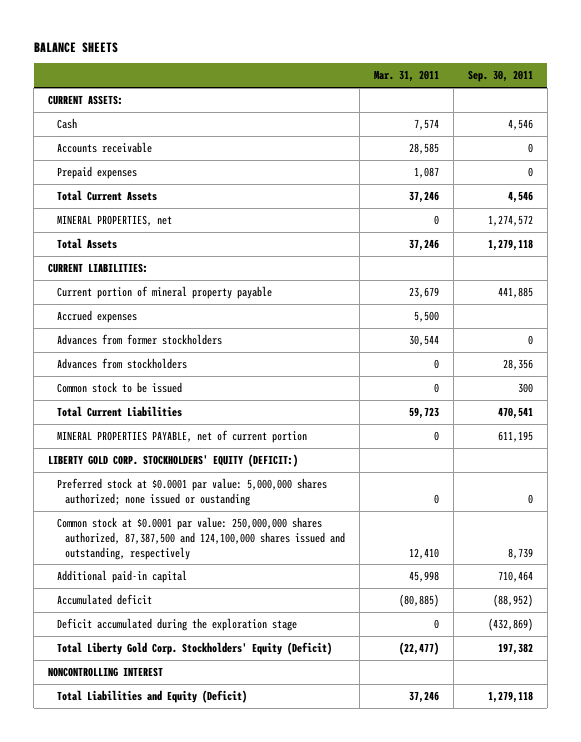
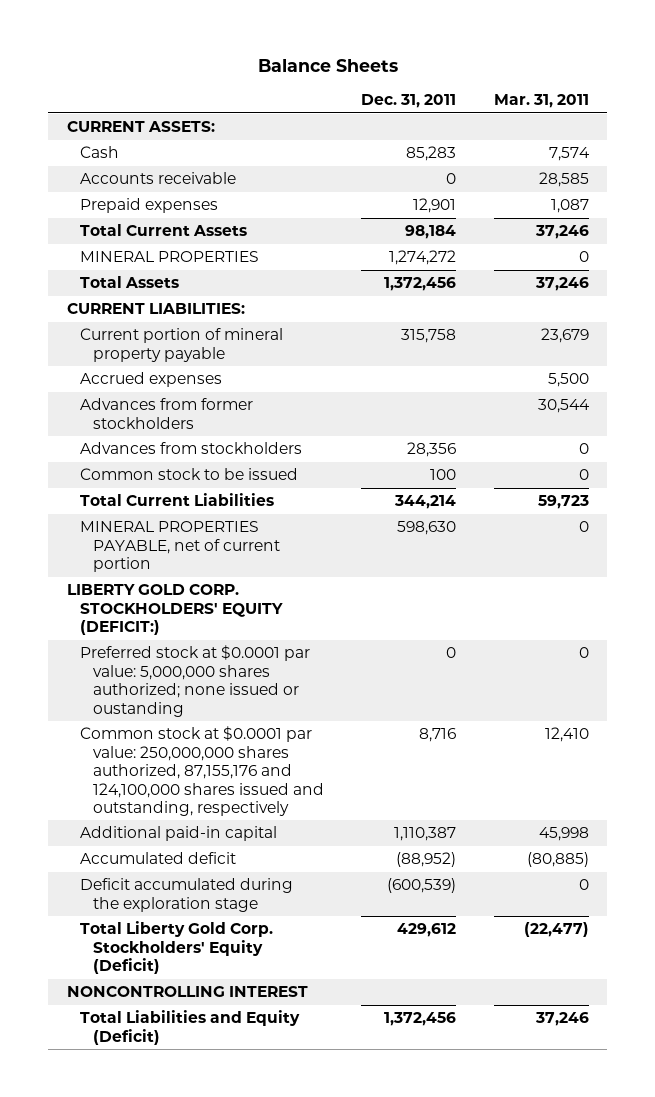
- BALANCE SHEETS
+ Balance Sheets
- | Mar. 31, 2011 | Sep. 30, 2011
+ | Dec. 31, 2011 | Mar. 31, 2011
- MINERAL PROPERTIES, net | 0 | 1,274,572
+ MINERAL PROPERTIES | 1,274,272 | 0
- Common stock at $0.0001 par value: 250,000,000 shares authorized, 87,387,500 and 124,100,000 shares issued and outstanding, respectively | 12,410 | 8,739
+ Common stock at $0.0001 par value: 250,000,000 shares authorized, 87,155,176 and 124,100,000 shares issued and outstanding, respectively | 8,716 | 12,410

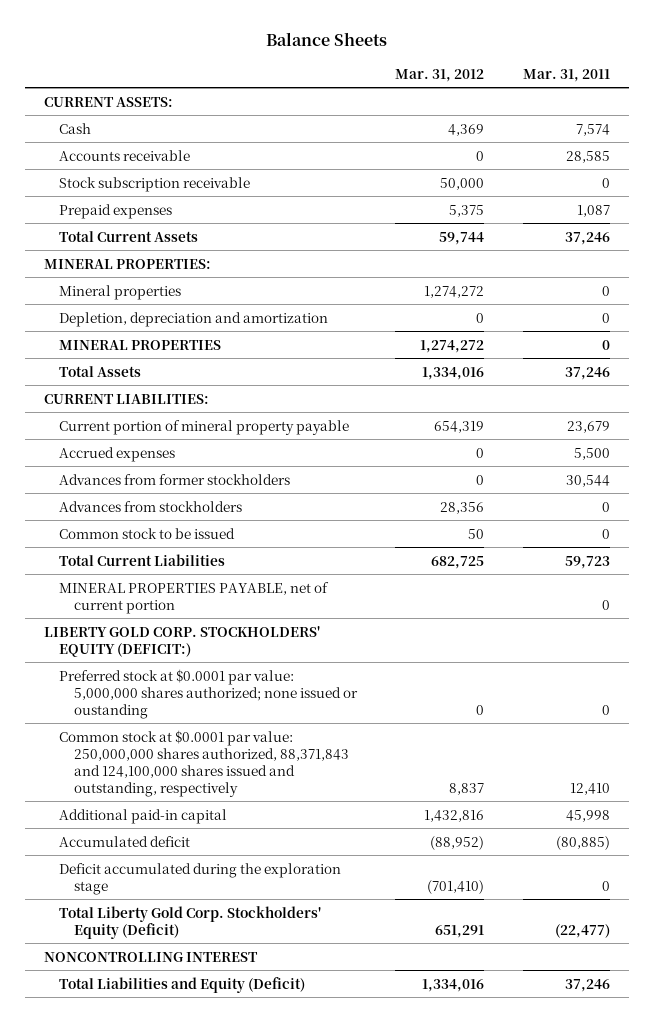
- | Dec. 31, 2011 | Mar. 31, 2011
+ | Mar. 31, 2012 | Mar. 31, 2011
+ Stock subscription receivable | 50,000 | 0
+ MINERAL PROPERTIES:
+ Mineral properties | 1,274,272 | 0
+ Depletion, depreciation and amortization | 0 | 0
- Common stock at $0.0001 par value: 250,000,000 shares authorized, 87,155,176 and 124,100,000 shares issued and outstanding, respectively | 8,716 | 12,410
+ Common stock at $0.0001 par value: 250,000,000 shares authorized, 88,371,843 and 124,100,000 shares issued and outstanding, respectively | 8,837 | 12,410

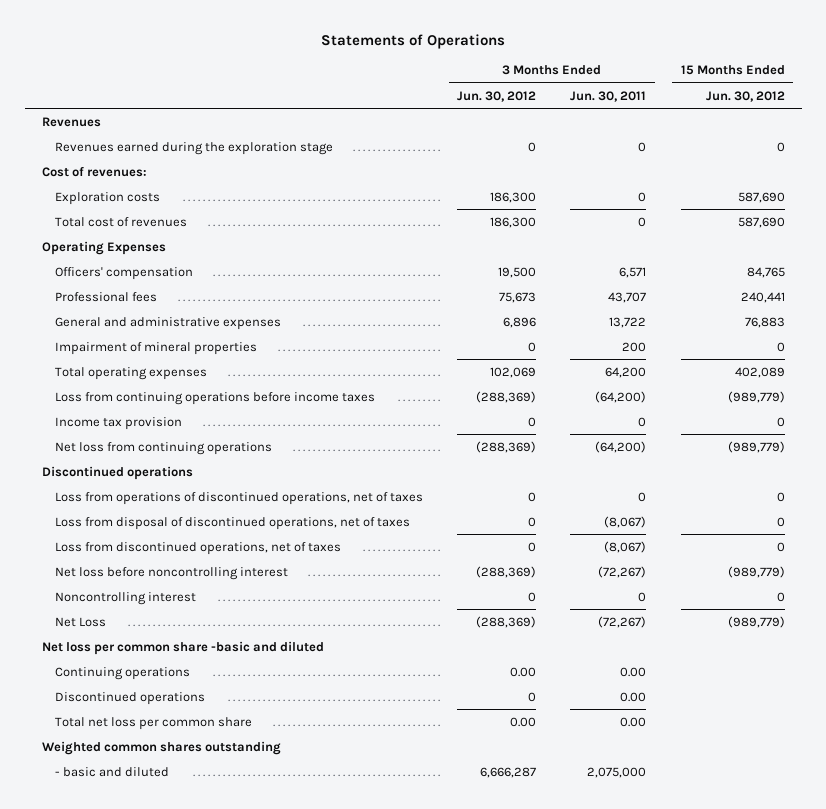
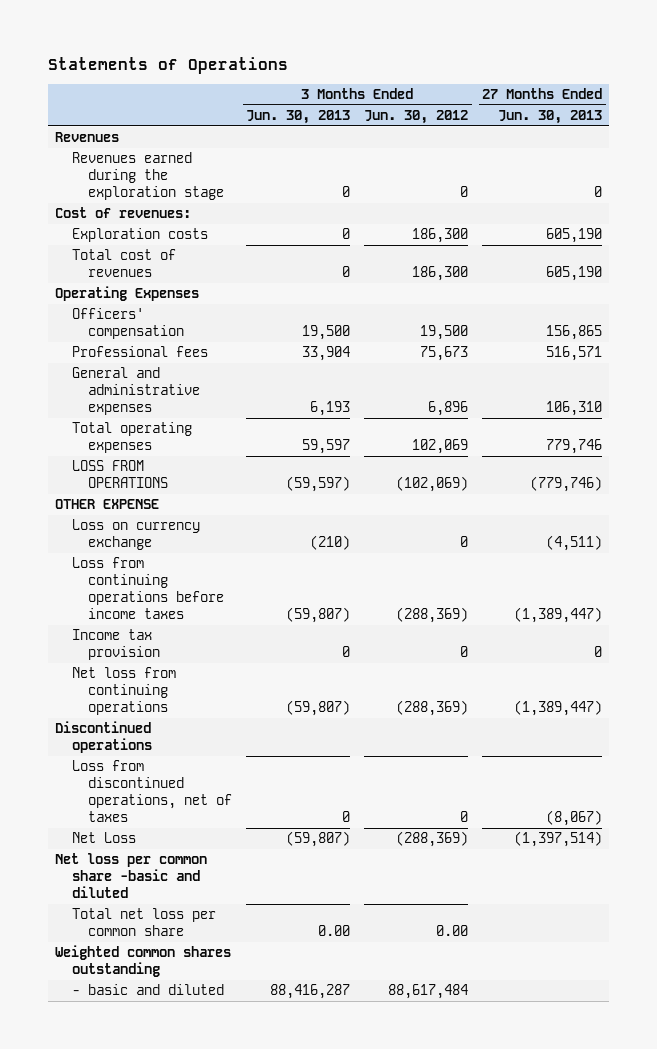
- | 3 Months Ended Jun. 30, 2012 | 3 Months Ended Jun. 30, 2011 | 15 Months Ended Jun. 30, 2012
+ | 3 Months Ended Jun. 30, 2013 | 3 Months Ended Jun. 30, 2012 | 27 Months Ended Jun. 30, 2013
- Impairment of mineral properties | 0 | 200 | 0
+ LOSS FROM OPERATIONS | (59,597) | (102,069) | (779,746)
+ OTHER EXPENSE
+ Loss on currency exchange | (210) | 0 | (4,511)
- Loss from operations of discontinued operations, net of taxes | 0 | 0 | 0
- Loss from disposal of discontinued operations, net of taxes | 0 | (8,067) | 0
- Net loss before noncontrolling interest | (288,369) | (72,267) | (989,779)
- Noncontrolling interest | 0 | 0 | 0
- Continuing operations | 0.00 | 0.00 |
- Discontinued operations | 0 | 0.00 |
- - basic and diluted | 6,666,287 | 2,075,000 |
+ - basic and diluted | 88,416,287 | 88,617,484 |

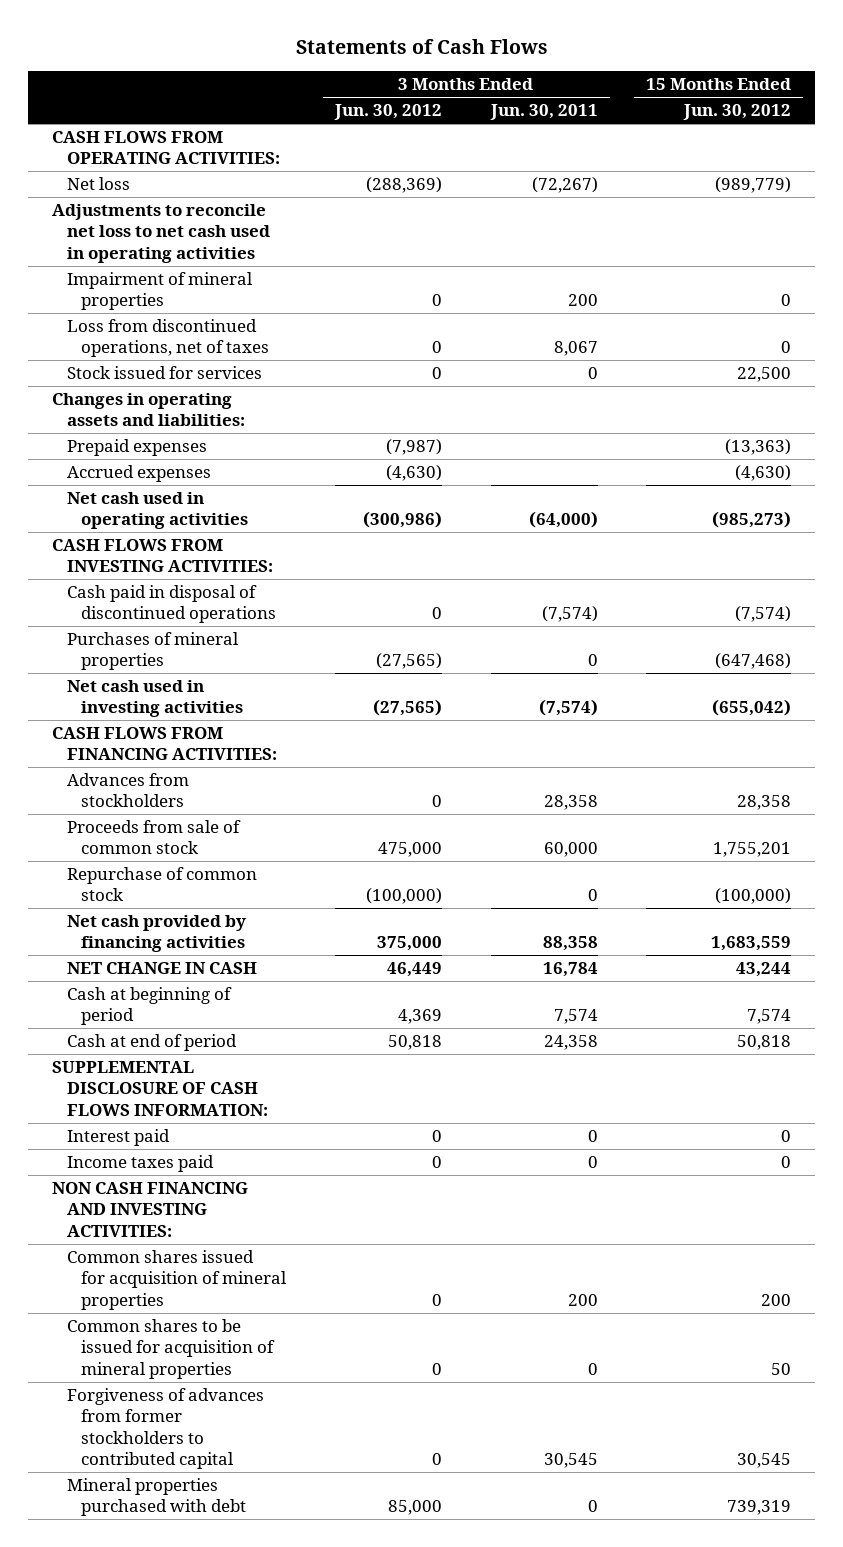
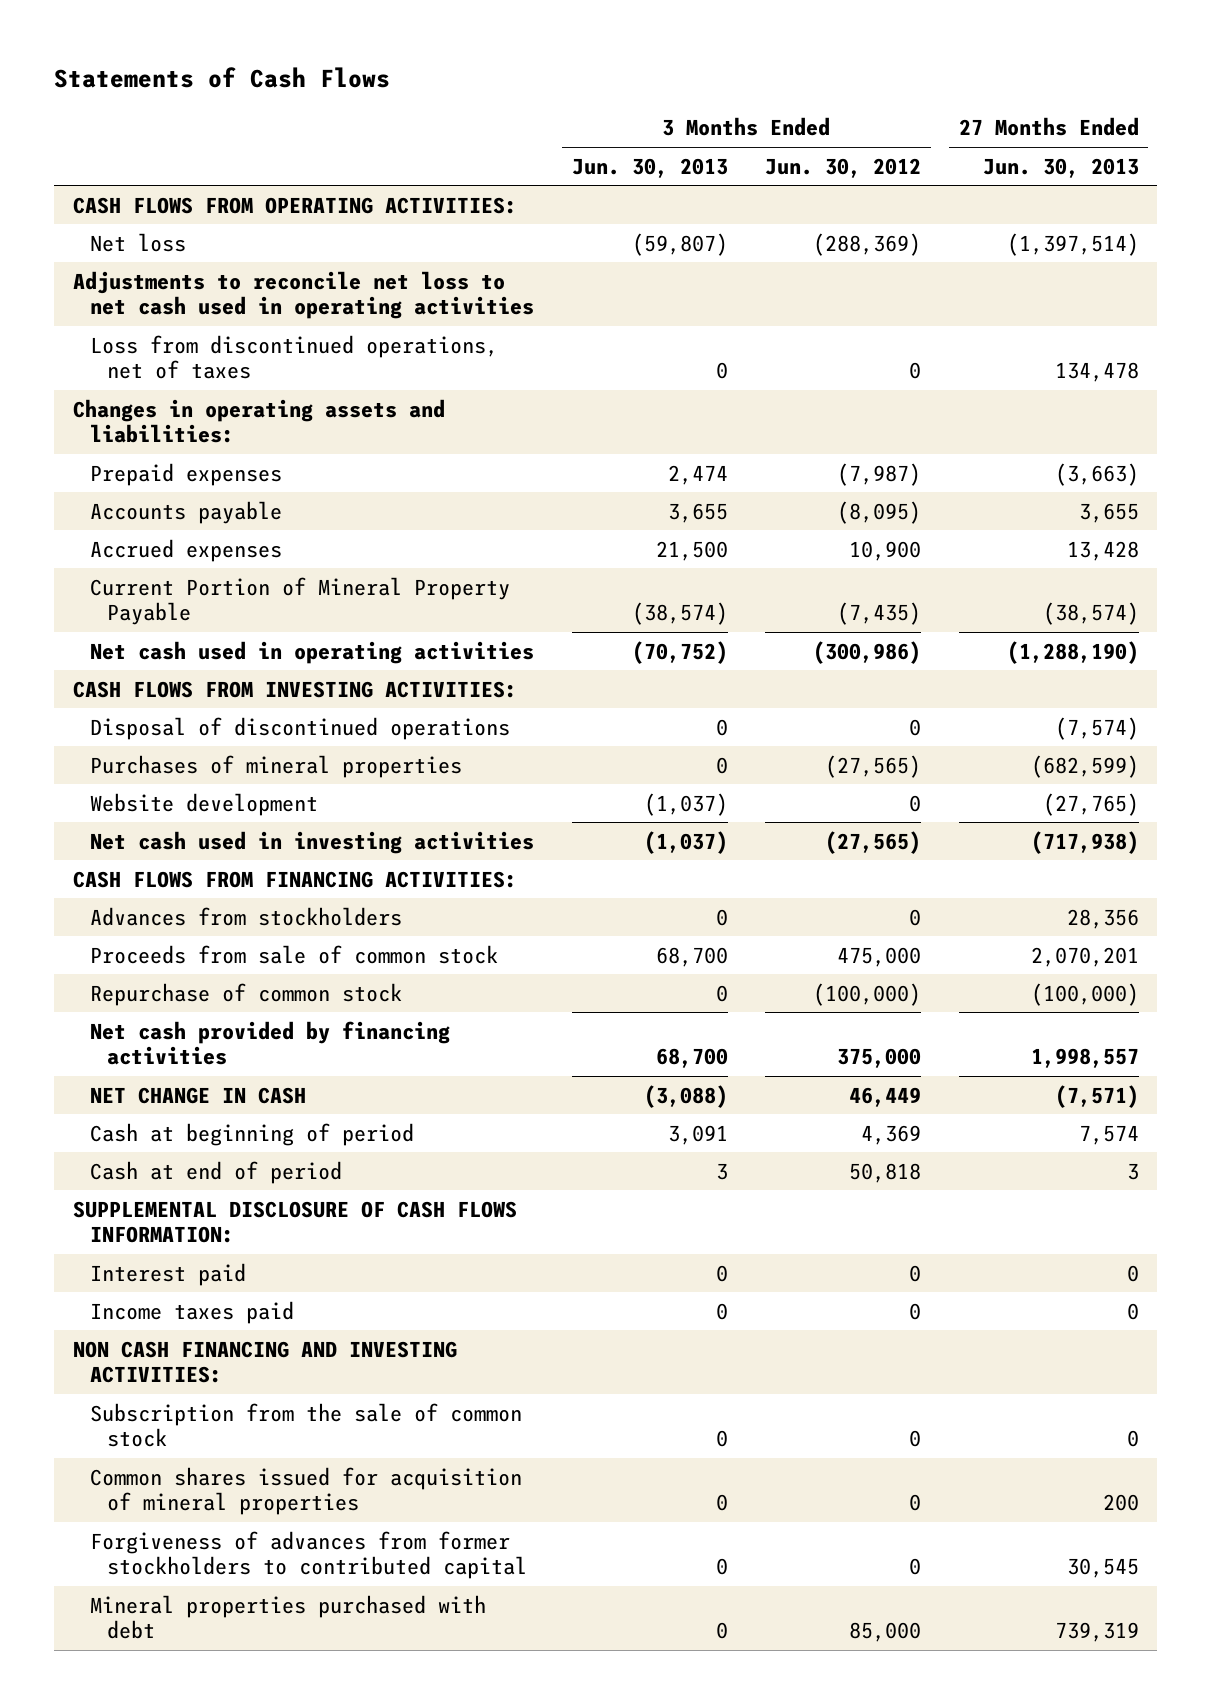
- | 3 Months Ended Jun. 30, 2012 | 3 Months Ended Jun. 30, 2011 | 15 Months Ended Jun. 30, 2012
+ | 3 Months Ended Jun. 30, 2013 | 3 Months Ended Jun. 30, 2012 | 27 Months Ended Jun. 30, 2013
- Impairment of mineral properties | 0 | 200 | 0
- Stock issued for services | 0 | 0 | 22,500
- Accrued expenses | (4,630) | | (4,630)
+ Accounts payable | 3,655 | (8,095) | 3,655
+ Accrued expenses | 21,500 | 10,900 | 13,428
+ Current Portion of Mineral Property Payable | (38,574) | (7,435) | (38,574)
- Cash paid in disposal of discontinued operations | 0 | (7,574) | (7,574)
+ Disposal of discontinued operations | 0 | 0 | (7,574)
+ Website development | (1,037) | 0 | (27,765)
+ Subscription from the sale of common stock | 0 | 0 | 0
- Common shares to be issued for acquisition of mineral properties | 0 | 0 | 50

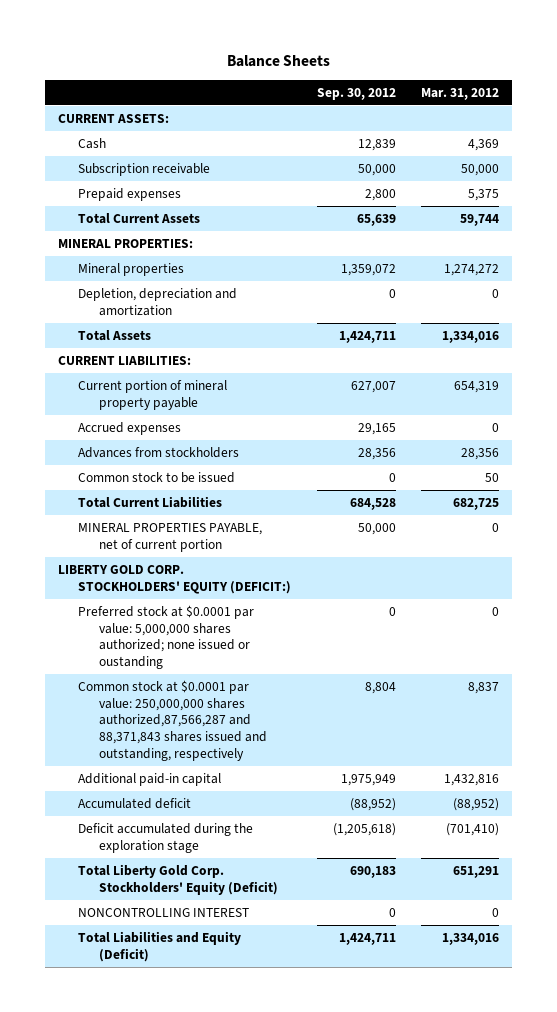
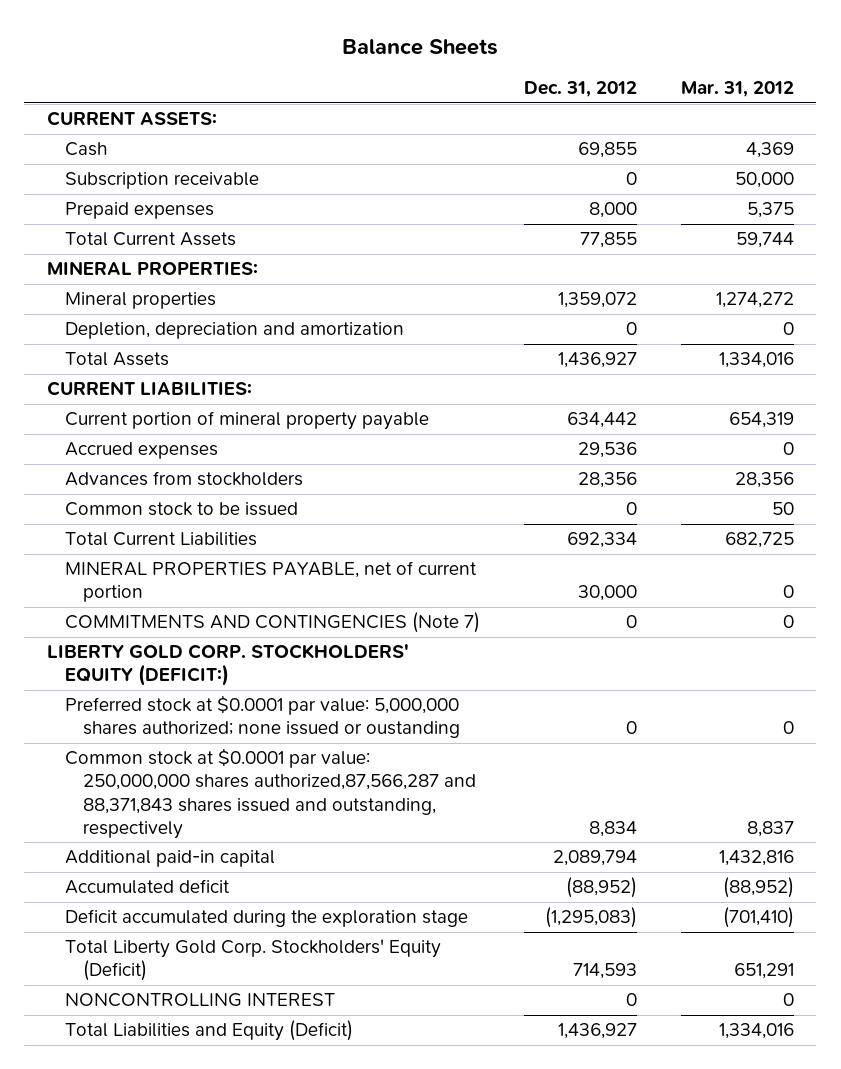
- | Sep. 30, 2012 | Mar. 31, 2012
+ | Dec. 31, 2012 | Mar. 31, 2012
+ COMMITMENTS AND CONTINGENCIES (Note 7) | 0 | 0

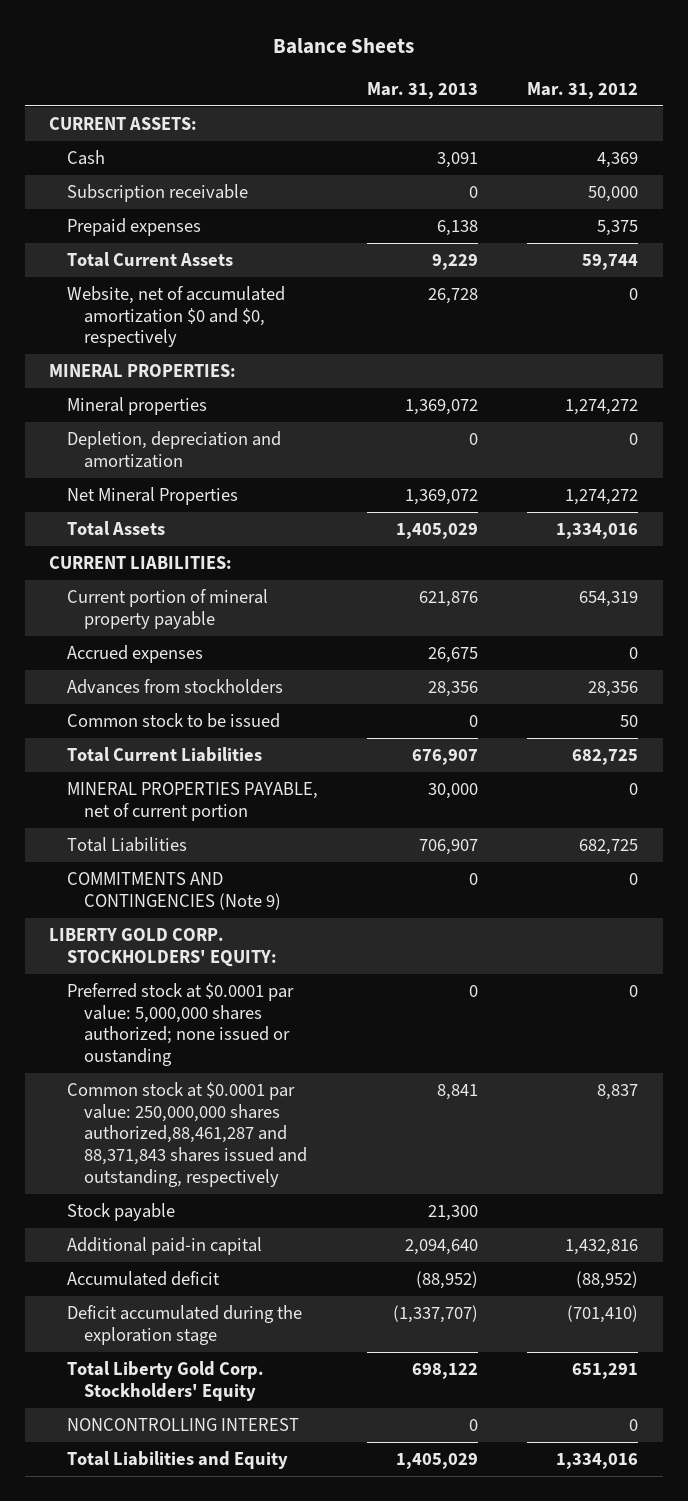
- | Dec. 31, 2012 | Mar. 31, 2012
+ | Mar. 31, 2013 | Mar. 31, 2012
+ Website, net of accumulated amortization $0 and $0, respectively | 26,728 | 0
+ Net Mineral Properties | 1,369,072 | 1,274,272
- COMMITMENTS AND CONTINGENCIES (Note 7) | 0 | 0
- LIBERTY GOLD CORP. STOCKHOLDERS' EQUITY (DEFICIT:)
+ Total Liabilities | 706,907 | 682,725
+ COMMITMENTS AND CONTINGENCIES (Note 9) | 0 | 0
+ LIBERTY GOLD CORP. STOCKHOLDERS' EQUITY:
- Common stock at $0.0001 par value: 250,000,000 shares authorized,87,566,287 and 88,371,843 shares issued and outstanding, respectively | 8,834 | 8,837
+ Common stock at $0.0001 par value: 250,000,000 shares authorized,88,461,287 and 88,371,843 shares issued and outstanding, respectively | 8,841 | 8,837
+ Stock payable | 21,300 |
- Total Liberty Gold Corp. Stockholders' Equity (Deficit) | 714,593 | 651,291
+ Total Liberty Gold Corp. Stockholders' Equity | 698,122 | 651,291
- Total Liabilities and Equity (Deficit) | 1,436,927 | 1,334,016
+ Total Liabilities and Equity | 1,405,029 | 1,334,016

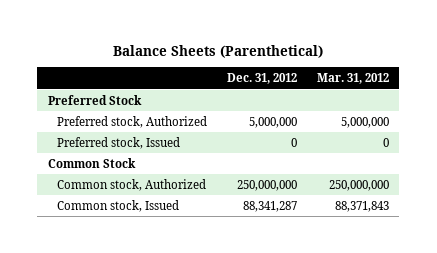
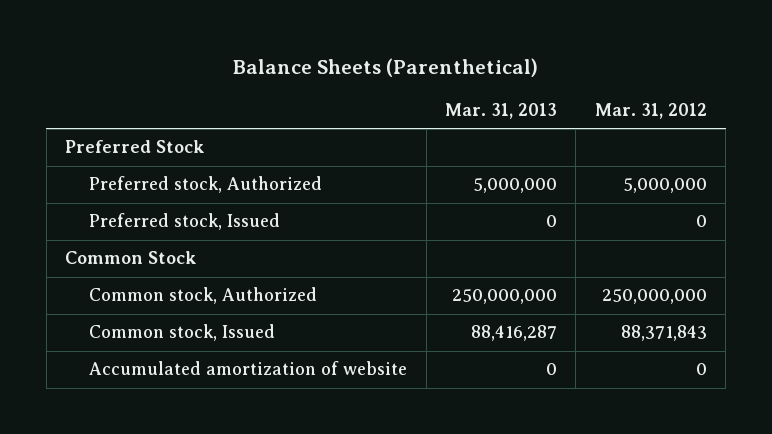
- | Dec. 31, 2012 | Mar. 31, 2012
+ | Mar. 31, 2013 | Mar. 31, 2012
+ Accumulated amortization of website | 0 | 0

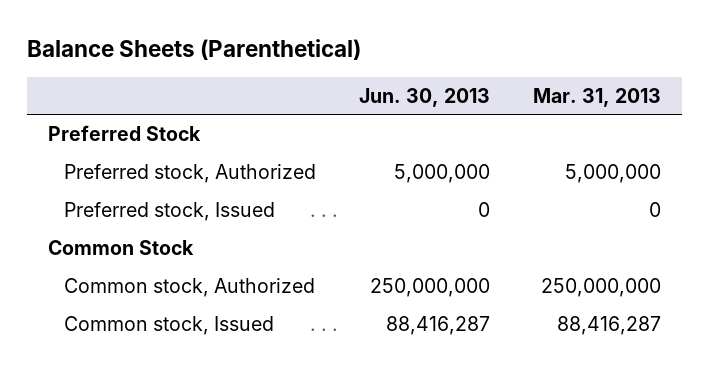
- | Mar. 31, 2013 | Mar. 31, 2012
+ | Jun. 30, 2013 | Mar. 31, 2013
- Accumulated amortization of website | 0 | 0

